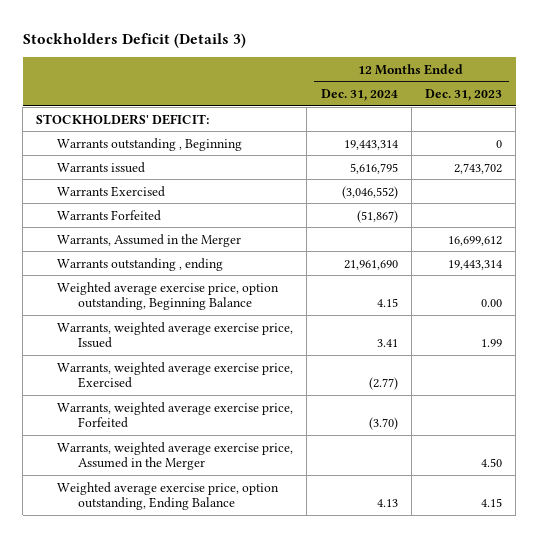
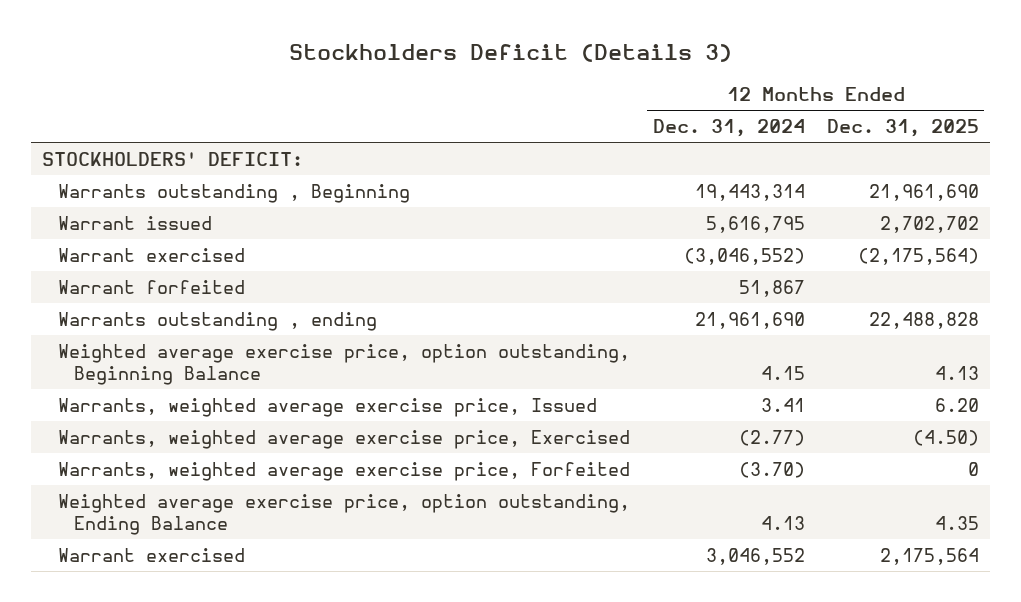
- | 12 Months Ended Dec. 31, 2024 | 12 Months Ended Dec. 31, 2023
+ | 12 Months Ended Dec. 31, 2024 | 12 Months Ended Dec. 31, 2025
- Warrants issued | 5,616,795 | 2,743,702
- Warrants Exercised | (3,046,552) |
- Warrants Forfeited | (51,867) |
- Warrants, Assumed in the Merger | | 16,699,612
+ Warrant issued | 5,616,795 | 2,702,702
+ Warrant exercised | (3,046,552) | (2,175,564)
+ Warrant forfeited | 51,867 |
- Warrants, weighted average exercise price, Assumed in the Merger | | 4.50
+ Warrant exercised | 3,046,552 | 2,175,564

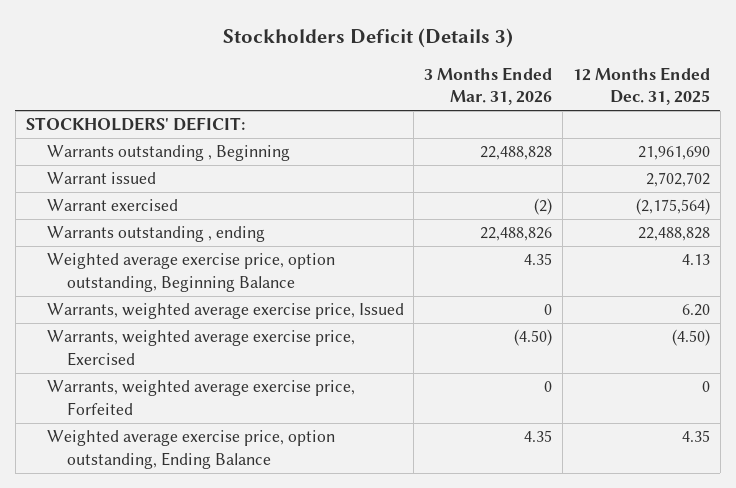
- | 12 Months Ended Dec. 31, 2024 | 12 Months Ended Dec. 31, 2025
+ | 3 Months Ended Mar. 31, 2026 | 12 Months Ended Dec. 31, 2025
- Warrant forfeited | 51,867 |
- Warrant exercised | 3,046,552 | 2,175,564

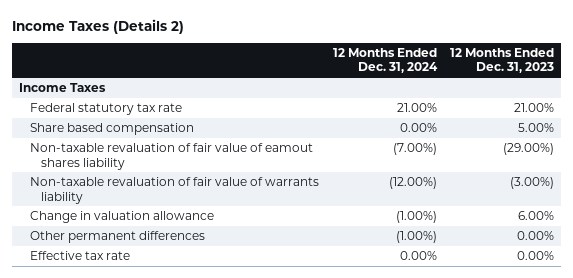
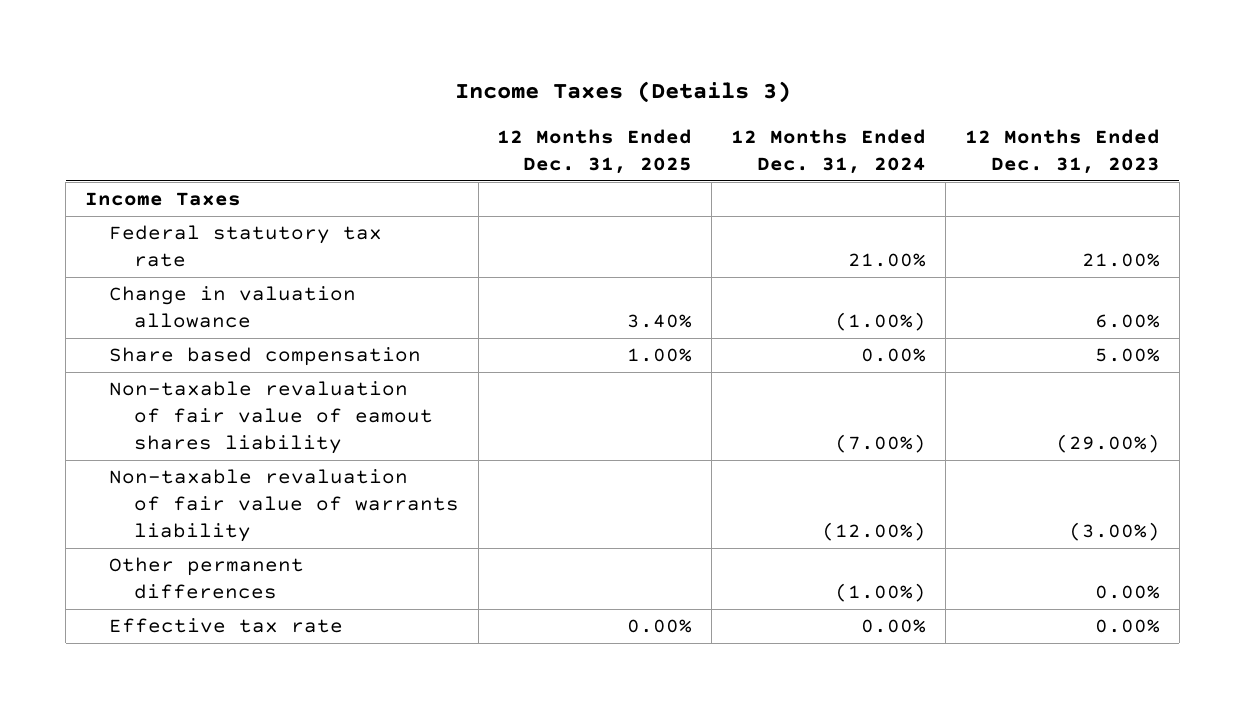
- Income Taxes (Details 2)
+ Income Taxes (Details 3)
- | 12 Months Ended Dec. 31, 2024 | 12 Months Ended Dec. 31, 2023
+ | 12 Months Ended Dec. 31, 2025 | 12 Months Ended Dec. 31, 2024 | 12 Months Ended Dec. 31, 2023
moved up: Change in valuation allowance | 3.40% | (1.00%) | 6.00%

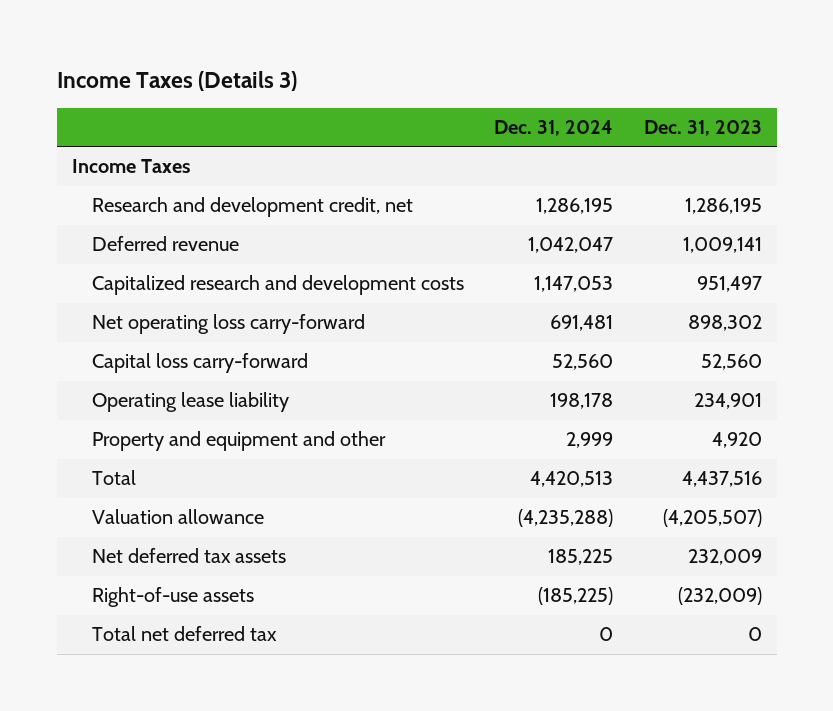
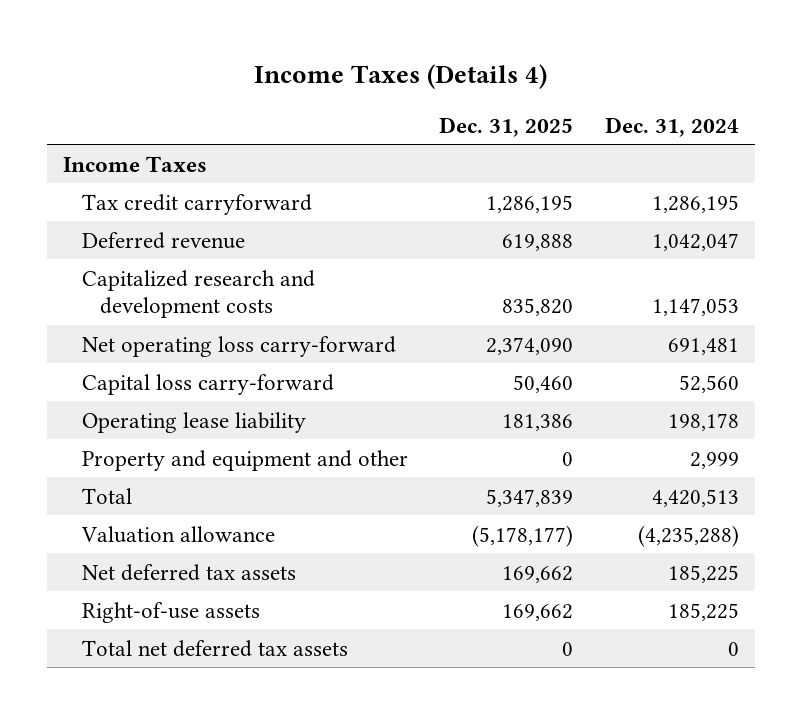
- Income Taxes (Details 3)
+ Income Taxes (Details 4)
- | Dec. 31, 2024 | Dec. 31, 2023
+ | Dec. 31, 2025 | Dec. 31, 2024
- Research and development credit, net | 1,286,195 | 1,286,195
+ Tax credit carryforward | 1,286,195 | 1,286,195
- Right-of-use assets | (185,225) | (232,009)
- Total net deferred tax | 0 | 0
+ Right-of-use assets | 169,662 | 185,225
+ Total net deferred tax assets | 0 | 0

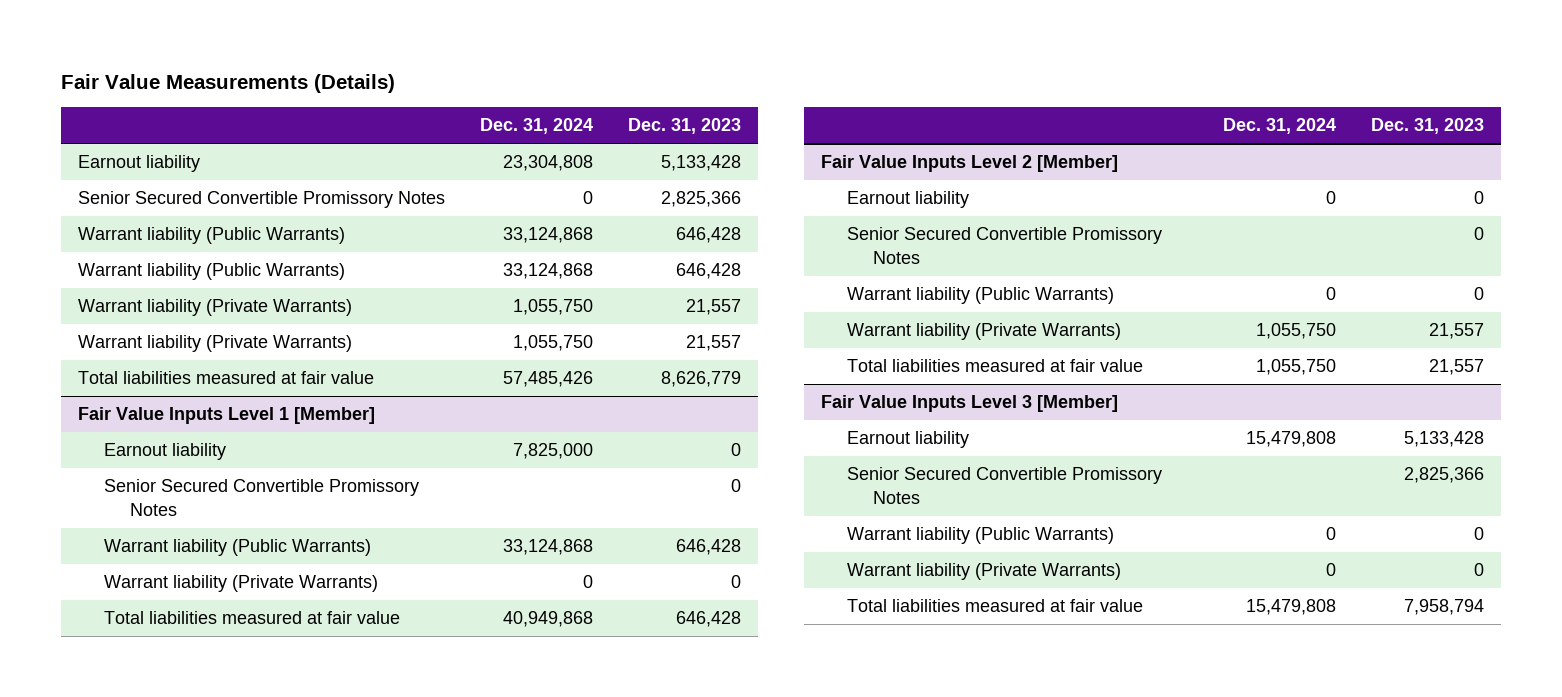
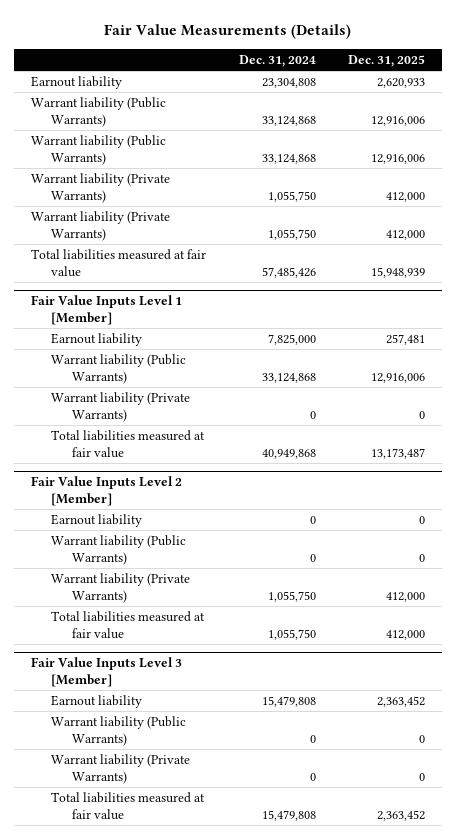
- | Dec. 31, 2024 | Dec. 31, 2023
+ | Dec. 31, 2024 | Dec. 31, 2025
- Senior Secured Convertible Promissory Notes | 0 | 2,825,366
@ Fair Value Inputs Level 1 [Member]
- Senior Secured Convertible Promissory Notes | | 0
@ Fair Value Inputs Level 2 [Member]
- Senior Secured Convertible Promissory Notes | | 0
@ Fair Value Inputs Level 3 [Member]
- Senior Secured Convertible Promissory Notes | | 2,825,366

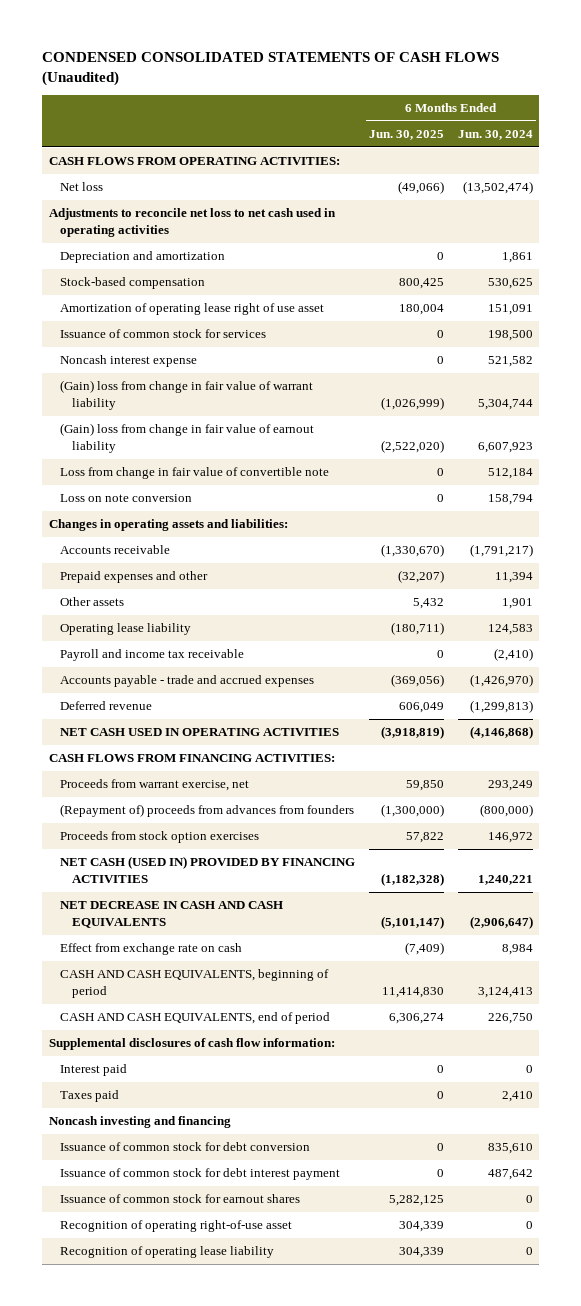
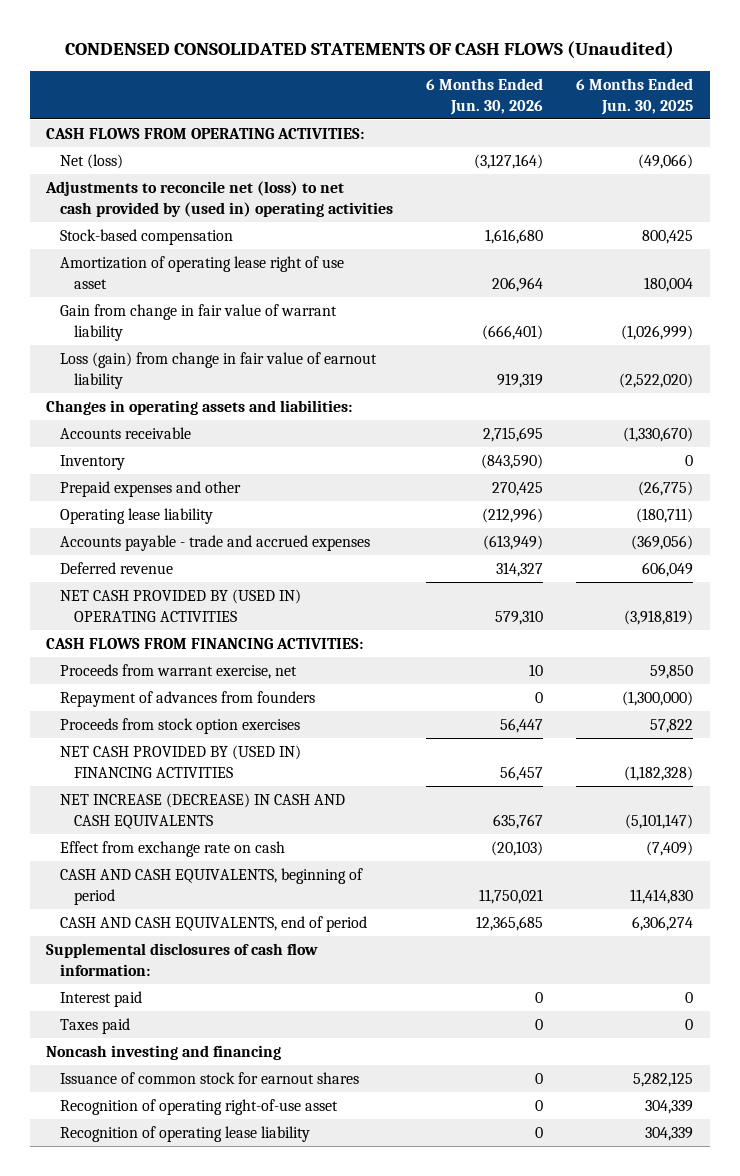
- | 6 Months Ended Jun. 30, 2025 | 6 Months Ended Jun. 30, 2024
+ | 6 Months Ended Jun. 30, 2026 | 6 Months Ended Jun. 30, 2025
- Net loss | (49,066) | (13,502,474)
- Adjustments to reconcile net loss to net cash used in operating activities
- Depreciation and amortization | 0 | 1,861
+ Net (loss) | (3,127,164) | (49,066)
+ Adjustments to reconcile net (loss) to net cash provided by (used in) operating activities
- Issuance of common stock for services | 0 | 198,500
- Noncash interest expense | 0 | 521,582
- (Gain) loss from change in fair value of warrant liability | (1,026,999) | 5,304,744
- (Gain) loss from change in fair value of earnout liability | (2,522,020) | 6,607,923
- Loss from change in fair value of convertible note | 0 | 512,184
- Loss on note conversion | 0 | 158,794
+ Gain from change in fair value of warrant liability | (666,401) | (1,026,999)
+ Loss (gain) from change in fair value of earnout liability | 919,319 | (2,522,020)
- Prepaid expenses and other | (32,207) | 11,394
- Other assets | 5,432 | 1,901
+ Inventory | (843,590) | 0
+ Prepaid expenses and other | 270,425 | (26,775)
- Payroll and income tax receivable | 0 | (2,410)
- NET CASH USED IN OPERATING ACTIVITIES | (3,918,819) | (4,146,868)
+ NET CASH PROVIDED BY (USED IN) OPERATING ACTIVITIES | 579,310 | (3,918,819)
- (Repayment of) proceeds from advances from founders | (1,300,000) | (800,000)
+ Repayment of advances from founders | 0 | (1,300,000)
- NET CASH (USED IN) PROVIDED BY FINANCING ACTIVITIES | (1,182,328) | 1,240,221
- NET DECREASE IN CASH AND CASH EQUIVALENTS | (5,101,147) | (2,906,647)
+ NET CASH PROVIDED BY (USED IN) FINANCING ACTIVITIES | 56,457 | (1,182,328)
+ NET INCREASE (DECREASE) IN CASH AND CASH EQUIVALENTS | 635,767 | (5,101,147)
- Issuance of common stock for debt conversion | 0 | 835,610
- Issuance of common stock for debt interest payment | 0 | 487,642

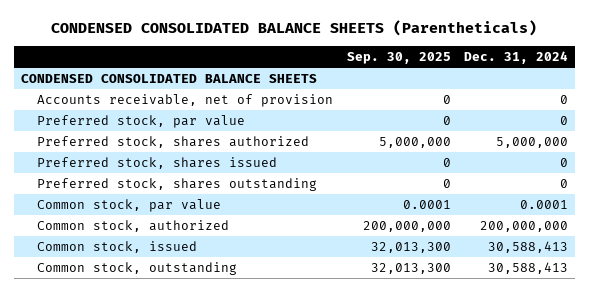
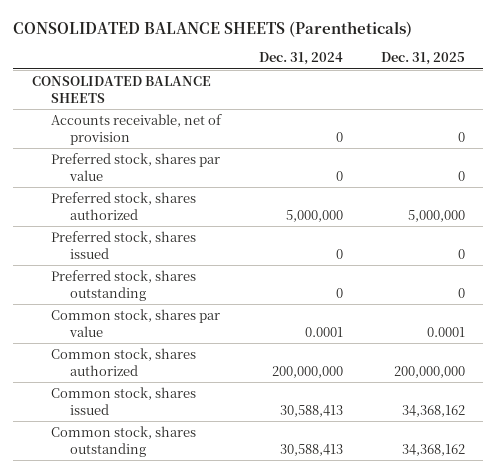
- CONDENSED CONSOLIDATED BALANCE SHEETS (Parentheticals)
+ CONSOLIDATED BALANCE SHEETS (Parentheticals)
- | Sep. 30, 2025 | Dec. 31, 2024
+ | Dec. 31, 2024 | Dec. 31, 2025
- CONDENSED CONSOLIDATED BALANCE SHEETS
+ CONSOLIDATED BALANCE SHEETS
- Preferred stock, par value | 0 | 0
+ Preferred stock, shares par value | 0 | 0
- Common stock, par value | 0.0001 | 0.0001
- Common stock, authorized | 200,000,000 | 200,000,000
- Common stock, issued | 32,013,300 | 30,588,413
- Common stock, outstanding | 32,013,300 | 30,588,413
+ Common stock, shares par value | 0.0001 | 0.0001
+ Common stock, shares authorized | 200,000,000 | 200,000,000
+ Common stock, shares issued | 30,588,413 | 34,368,162
+ Common stock, shares outstanding | 30,588,413 | 34,368,162

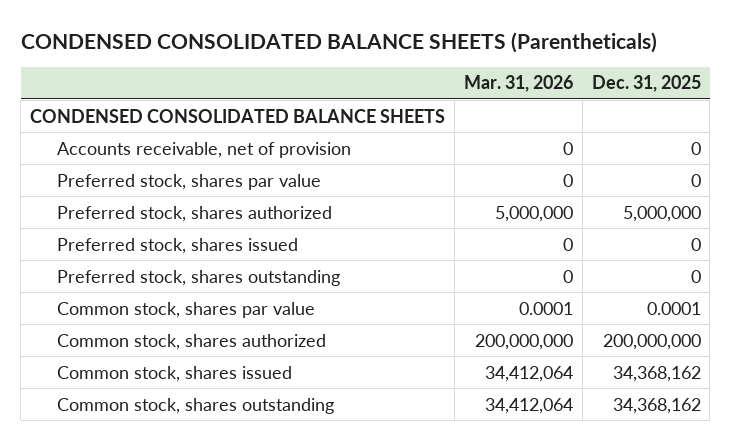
- CONSOLIDATED BALANCE SHEETS (Parentheticals)
+ CONDENSED CONSOLIDATED BALANCE SHEETS (Parentheticals)
- | Dec. 31, 2024 | Dec. 31, 2025
+ | Mar. 31, 2026 | Dec. 31, 2025
- CONSOLIDATED BALANCE SHEETS
+ CONDENSED CONSOLIDATED BALANCE SHEETS

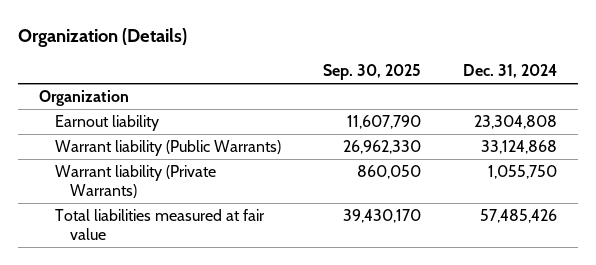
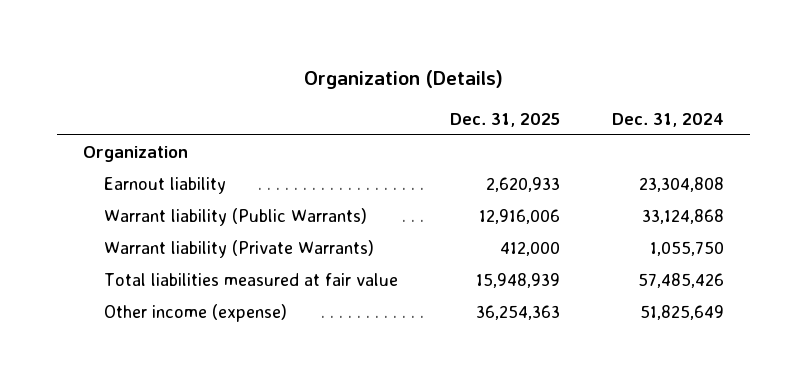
- | Sep. 30, 2025 | Dec. 31, 2024
+ | Dec. 31, 2025 | Dec. 31, 2024
+ Other income (expense) | 36,254,363 | 51,825,649

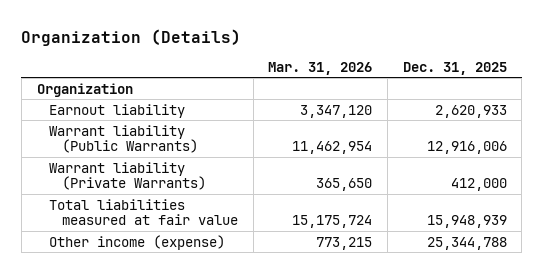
- | Dec. 31, 2025 | Dec. 31, 2024
+ | Mar. 31, 2026 | Dec. 31, 2025
- Other income (expense) | 36,254,363 | 51,825,649
+ Other income (expense) | 773,215 | 25,344,788

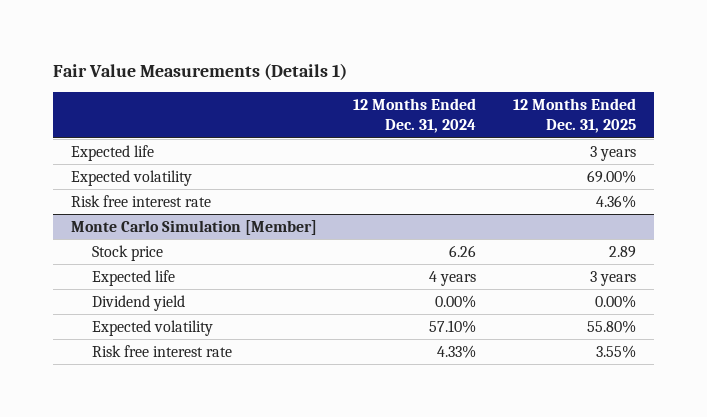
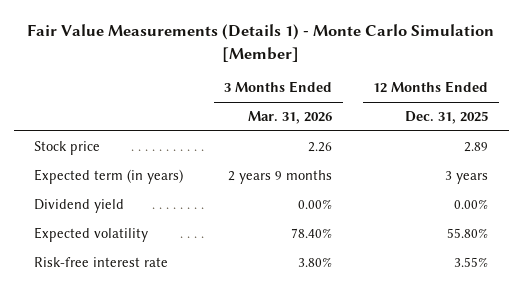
- Fair Value Measurements (Details 1)
+ Fair Value Measurements (Details 1) - Monte Carlo Simulation [Member]
- | 12 Months Ended Dec. 31, 2024 | 12 Months Ended Dec. 31, 2025
+ | 3 Months Ended Mar. 31, 2026 | 12 Months Ended Dec. 31, 2025
- Expected life | | 3 years
- Expected volatility | | 69.00%
- Risk free interest rate | | 4.36%
- Monte Carlo Simulation [Member]
- Expected life | 4 years | 3 years
+ Expected term (in years) | 2 years 9 months | 3 years
- Risk free interest rate | 4.33% | 3.55%
+ Risk-free interest rate | 3.80% | 3.55%

